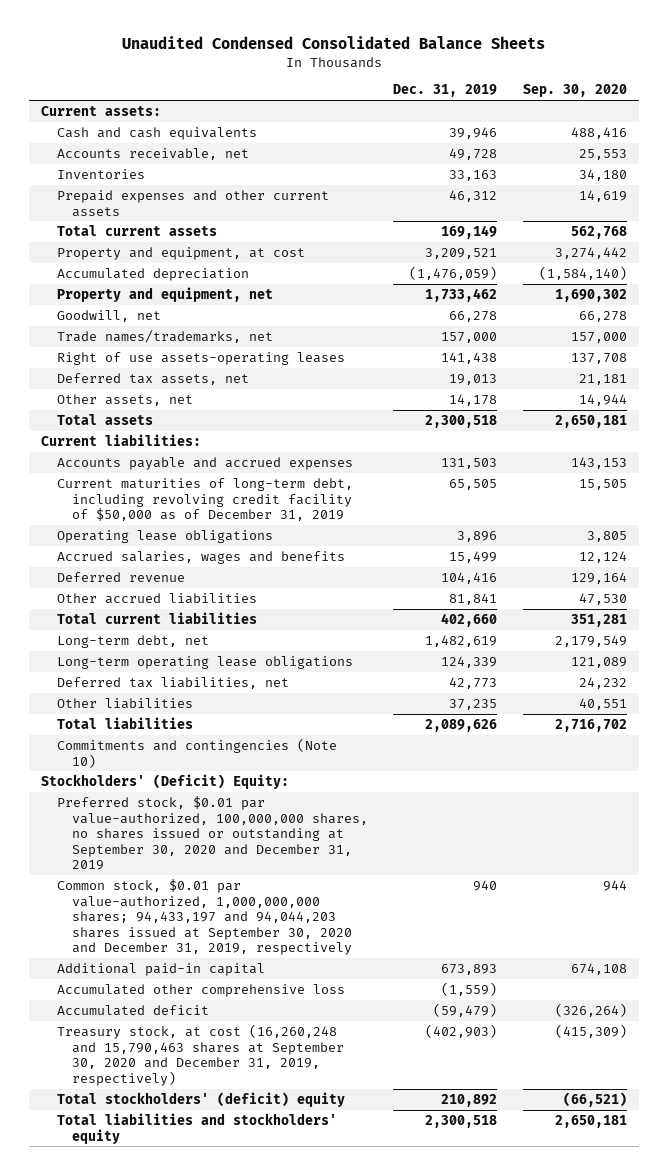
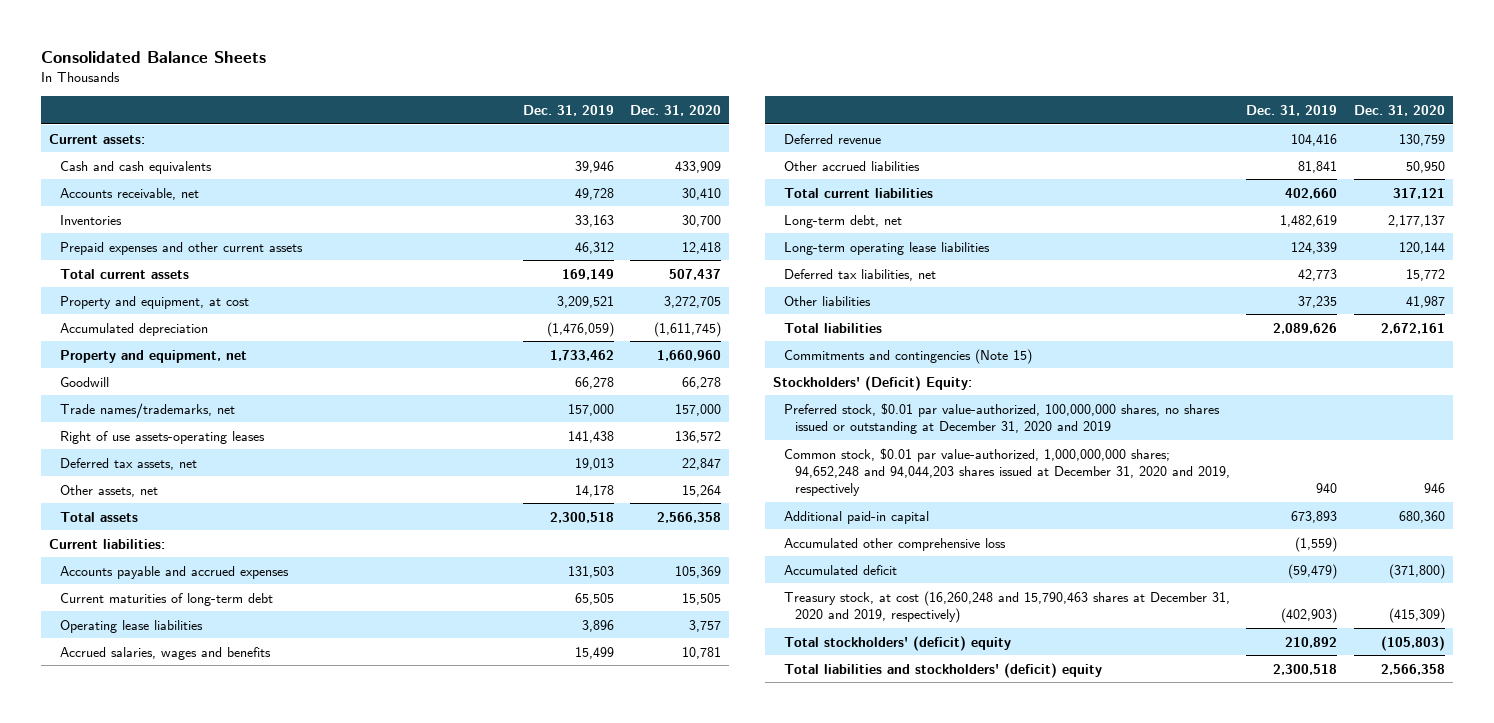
- Unaudited Condensed Consolidated Balance Sheets
+ Consolidated Balance Sheets
- | Dec. 31, 2019 | Sep. 30, 2020
+ | Dec. 31, 2019 | Dec. 31, 2020
- Goodwill, net | 66,278 | 66,278
+ Goodwill | 66,278 | 66,278
- Current maturities of long-term debt, including revolving credit facility of $50,000 as of December 31, 2019 | 65,505 | 15,505
- Operating lease obligations | 3,896 | 3,805
+ Current maturities of long-term debt | 65,505 | 15,505
+ Operating lease liabilities | 3,896 | 3,757
- Long-term operating lease obligations | 124,339 | 121,089
+ Long-term operating lease liabilities | 124,339 | 120,144
- Commitments and contingencies (Note 10)
+ Commitments and contingencies (Note 15)
- Preferred stock, $0.01 par value-authorized, 100,000,000 shares, no shares issued or outstanding at September 30, 2020 and December 31, 2019
- Common stock, $0.01 par value-authorized, 1,000,000,000 shares; 94,433,197 and 94,044,203 shares issued at September 30, 2020 and December 31, 2019, respectively | 940 | 944
+ Preferred stock, $0.01 par value-authorized, 100,000,000 shares, no shares issued or outstanding at December 31, 2020 and 2019
+ Common stock, $0.01 par value-authorized, 1,000,000,000 shares; 94,652,248 and 94,044,203 shares issued at December 31, 2020 and 2019, respectively | 940 | 946
- Treasury stock, at cost (16,260,248 and 15,790,463 shares at September 30, 2020 and December 31, 2019, respectively) | (402,903) | (415,309)
+ Treasury stock, at cost (16,260,248 and 15,790,463 shares at December 31, 2020 and 2019, respectively) | (402,903) | (415,309)
- Total liabilities and stockholders' equity | 2,300,518 | 2,650,181
+ Total liabilities and stockholders' (deficit) equity | 2,300,518 | 2,566,358

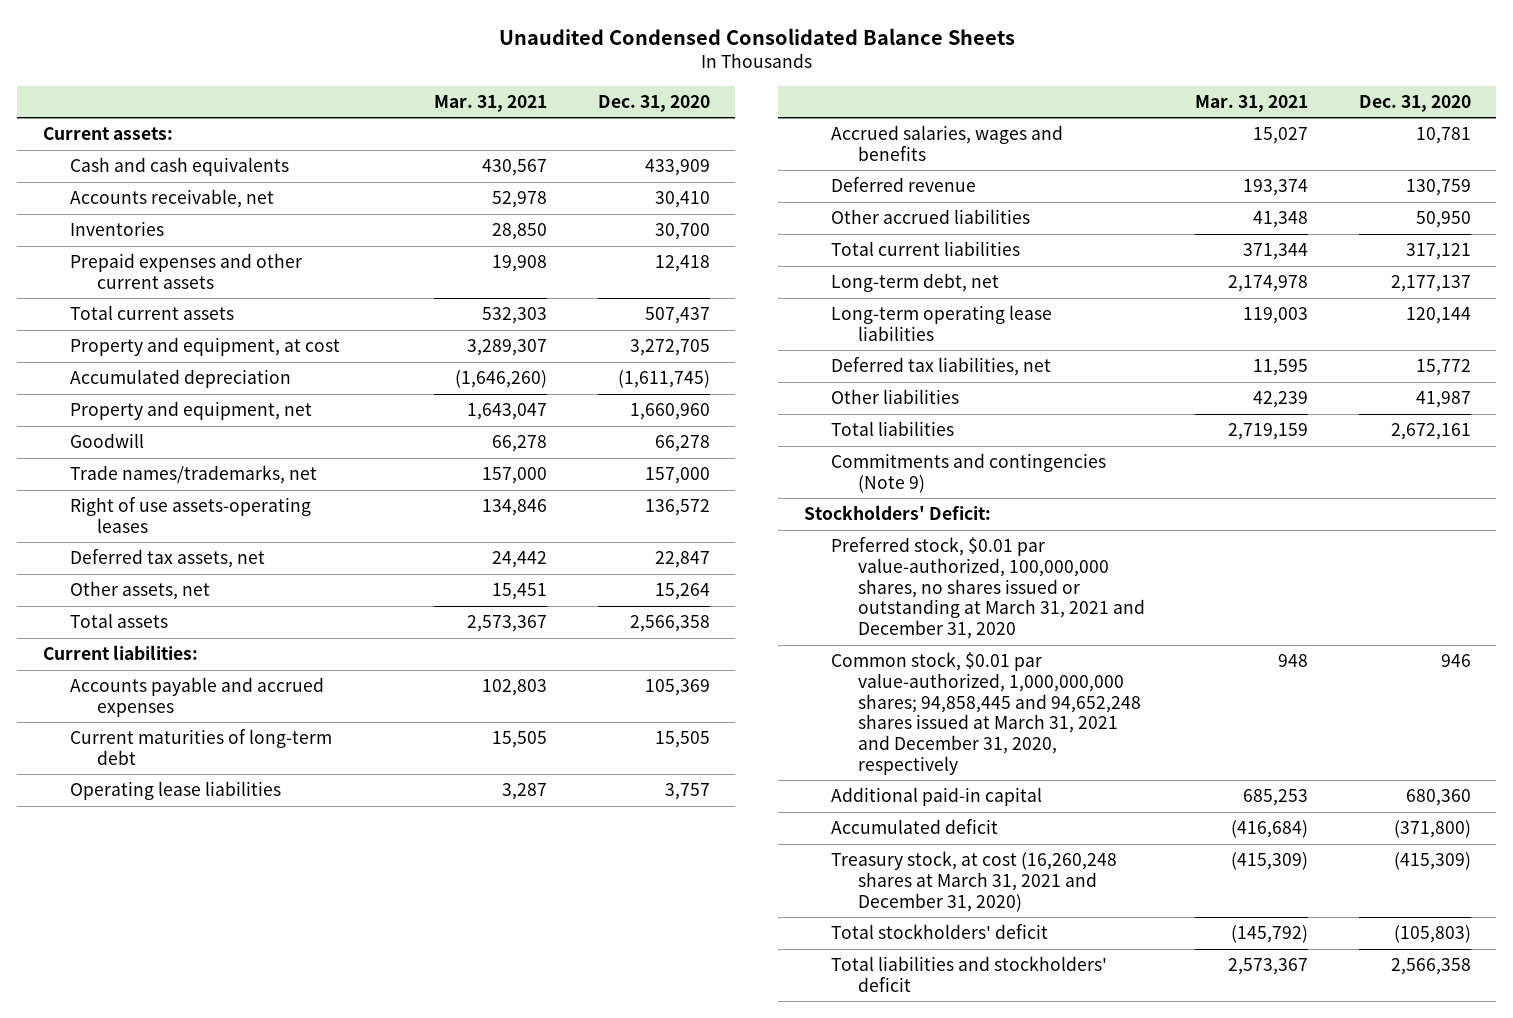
- Consolidated Balance Sheets
+ Unaudited Condensed Consolidated Balance Sheets
- | Dec. 31, 2019 | Dec. 31, 2020
+ | Mar. 31, 2021 | Dec. 31, 2020
- Commitments and contingencies (Note 15)
- Stockholders' (Deficit) Equity:
- Preferred stock, $0.01 par value-authorized, 100,000,000 shares, no shares issued or outstanding at December 31, 2020 and 2019
- Common stock, $0.01 par value-authorized, 1,000,000,000 shares; 94,652,248 and 94,044,203 shares issued at December 31, 2020 and 2019, respectively | 940 | 946
+ Commitments and contingencies (Note 9)
+ Stockholders' Deficit:
+ Preferred stock, $0.01 par value-authorized, 100,000,000 shares, no shares issued or outstanding at March 31, 2021 and December 31, 2020
+ Common stock, $0.01 par value-authorized, 1,000,000,000 shares; 94,858,445 and 94,652,248 shares issued at March 31, 2021 and December 31, 2020, respectively | 948 | 946
- Accumulated other comprehensive loss | (1,559) |
- Treasury stock, at cost (16,260,248 and 15,790,463 shares at December 31, 2020 and 2019, respectively) | (402,903) | (415,309)
- Total stockholders' (deficit) equity | 210,892 | (105,803)
- Total liabilities and stockholders' (deficit) equity | 2,300,518 | 2,566,358
+ Treasury stock, at cost (16,260,248 shares at March 31, 2021 and December 31, 2020) | (415,309) | (415,309)
+ Total stockholders' deficit | (145,792) | (105,803)
+ Total liabilities and stockholders' deficit | 2,573,367 | 2,566,358

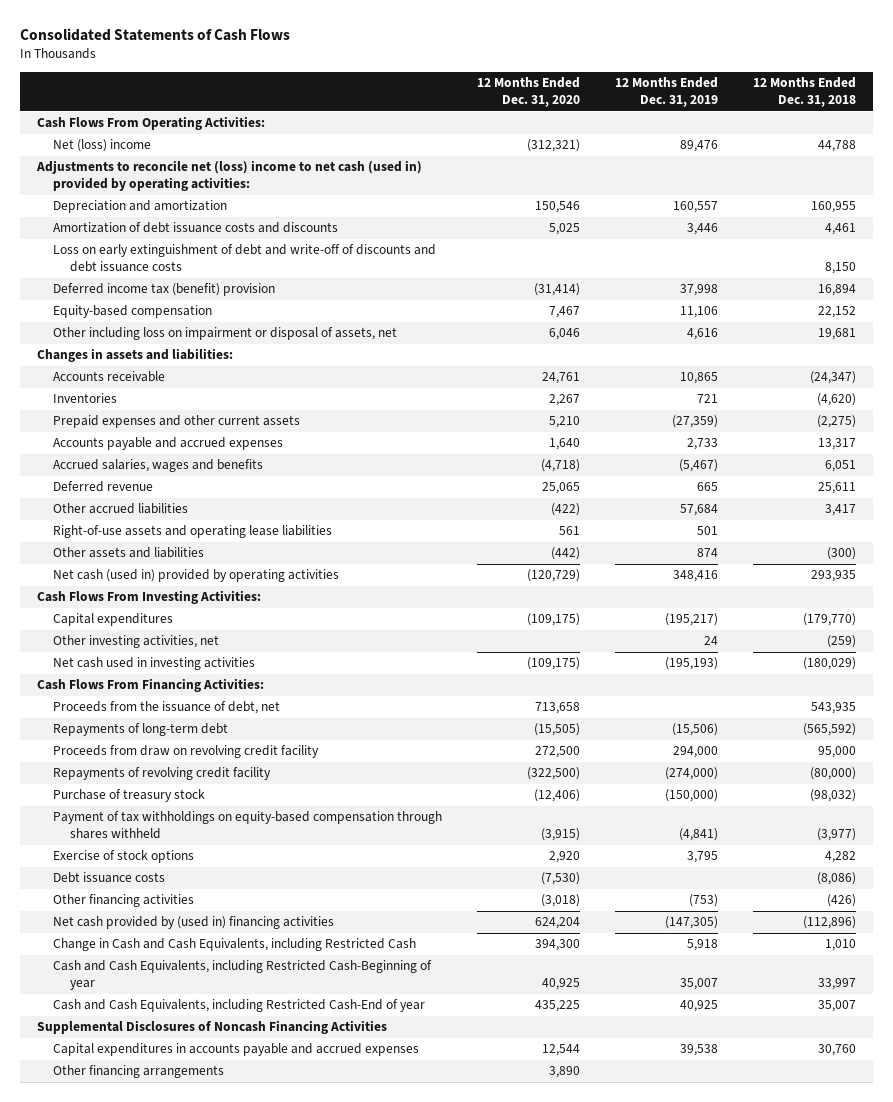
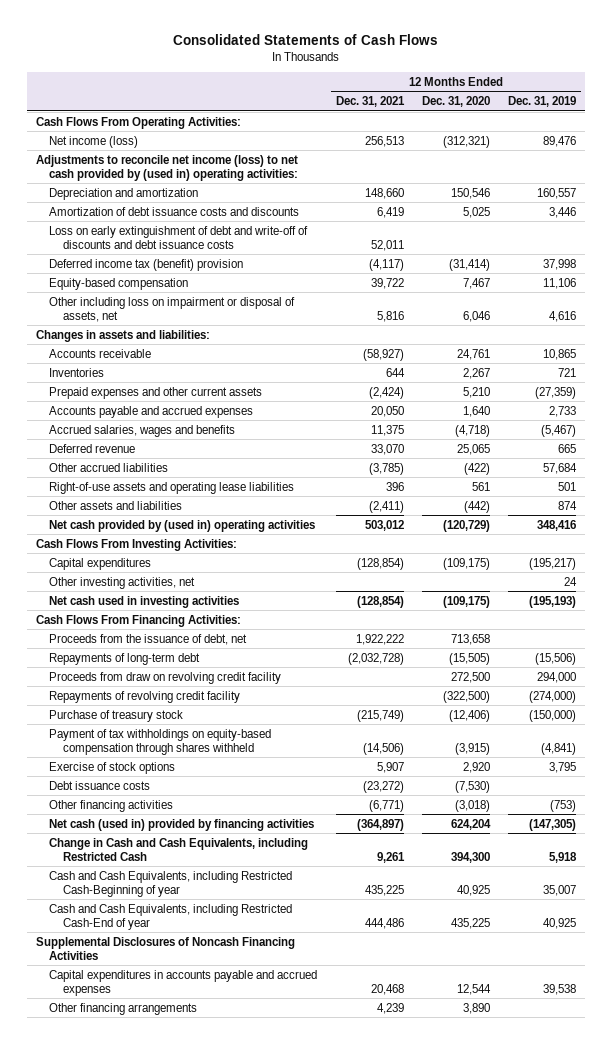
- | 12 Months Ended Dec. 31, 2020 | 12 Months Ended Dec. 31, 2019 | 12 Months Ended Dec. 31, 2018
+ | 12 Months Ended Dec. 31, 2021 | 12 Months Ended Dec. 31, 2020 | 12 Months Ended Dec. 31, 2019
- Net (loss) income | (312,321) | 89,476 | 44,788
- Adjustments to reconcile net (loss) income to net cash (used in) provided by operating activities:
+ Net income (loss) | 256,513 | (312,321) | 89,476
+ Adjustments to reconcile net income (loss) to net cash provided by (used in) operating activities:
- Net cash (used in) provided by operating activities | (120,729) | 348,416 | 293,935
+ Net cash provided by (used in) operating activities | 503,012 | (120,729) | 348,416
- Net cash provided by (used in) financing activities | 624,204 | (147,305) | (112,896)
+ Net cash (used in) provided by financing activities | (364,897) | 624,204 | (147,305)

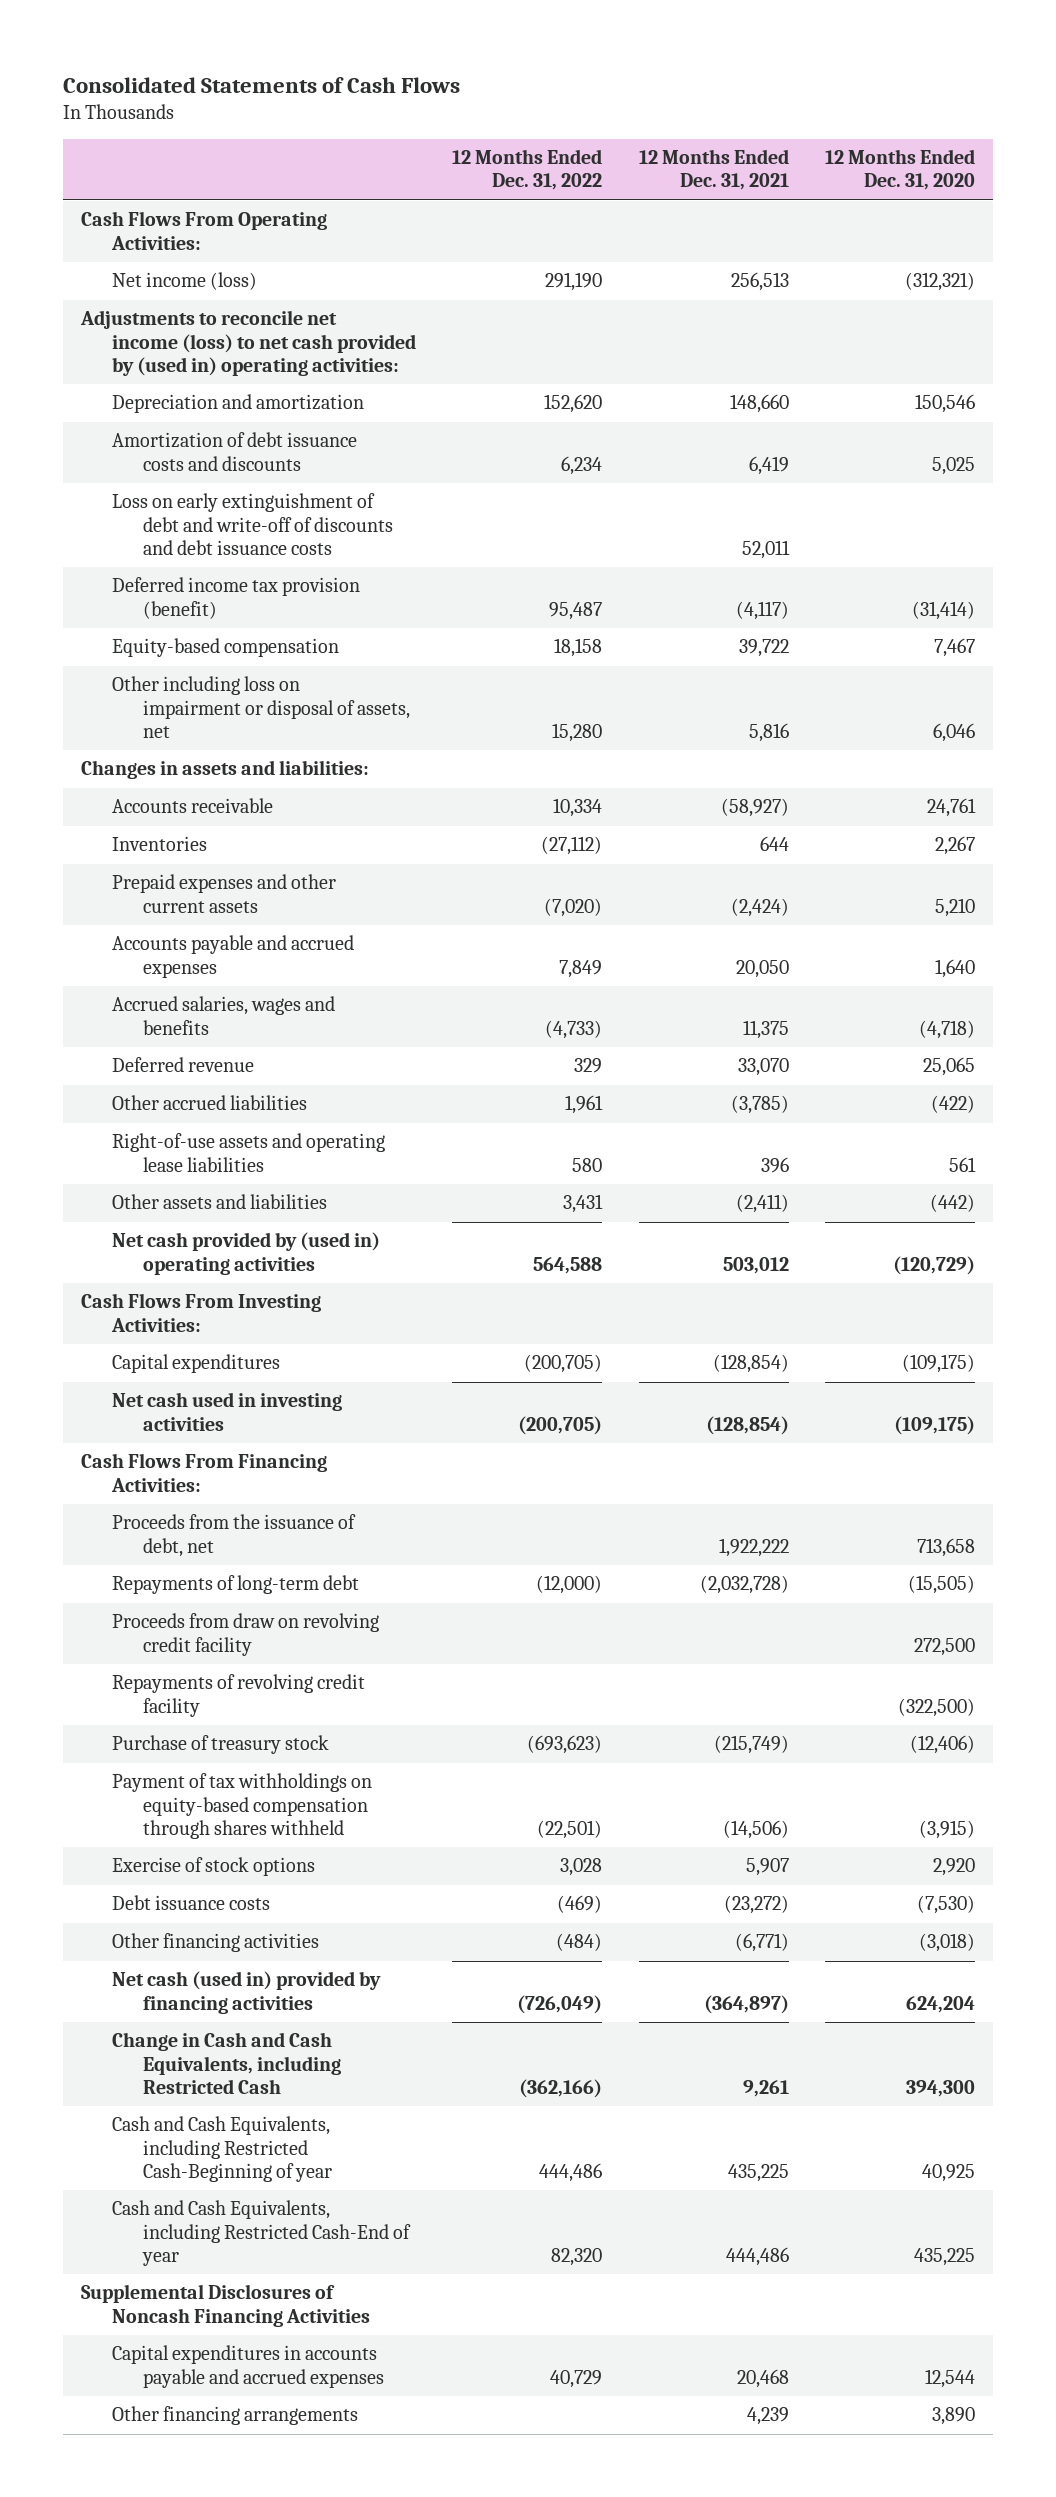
- | 12 Months Ended Dec. 31, 2021 | 12 Months Ended Dec. 31, 2020 | 12 Months Ended Dec. 31, 2019
+ | 12 Months Ended Dec. 31, 2022 | 12 Months Ended Dec. 31, 2021 | 12 Months Ended Dec. 31, 2020
- Deferred income tax (benefit) provision | (4,117) | (31,414) | 37,998
+ Deferred income tax provision (benefit) | 95,487 | (4,117) | (31,414)
- Other investing activities, net | | | 24

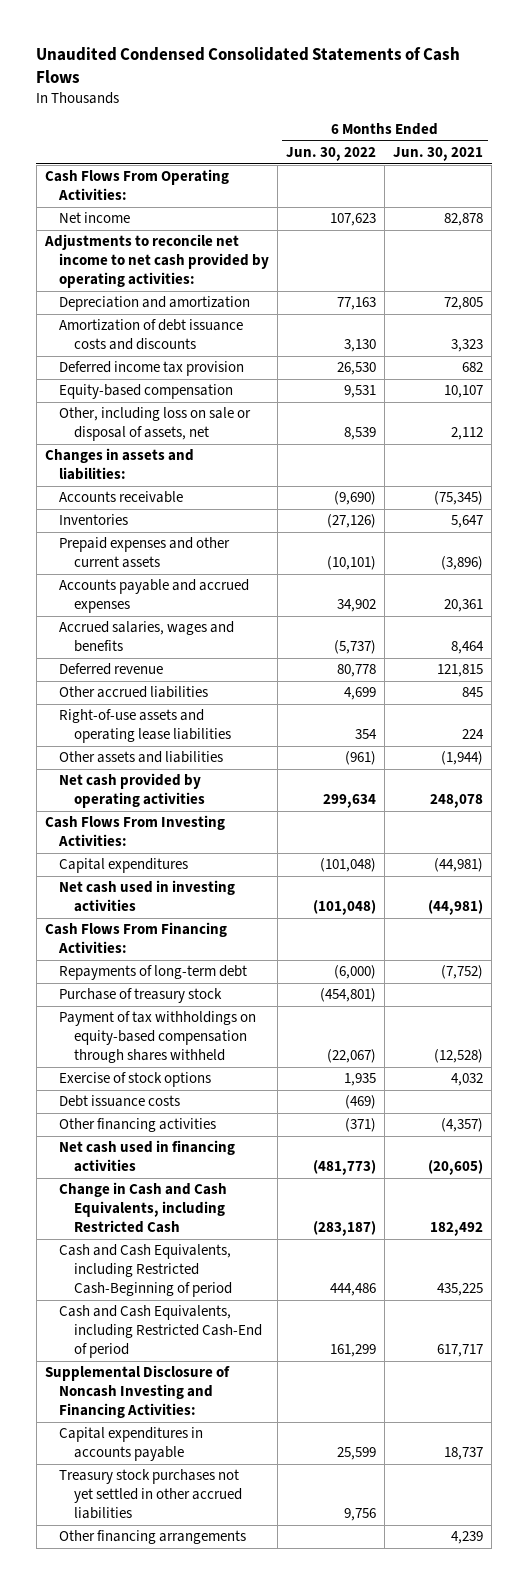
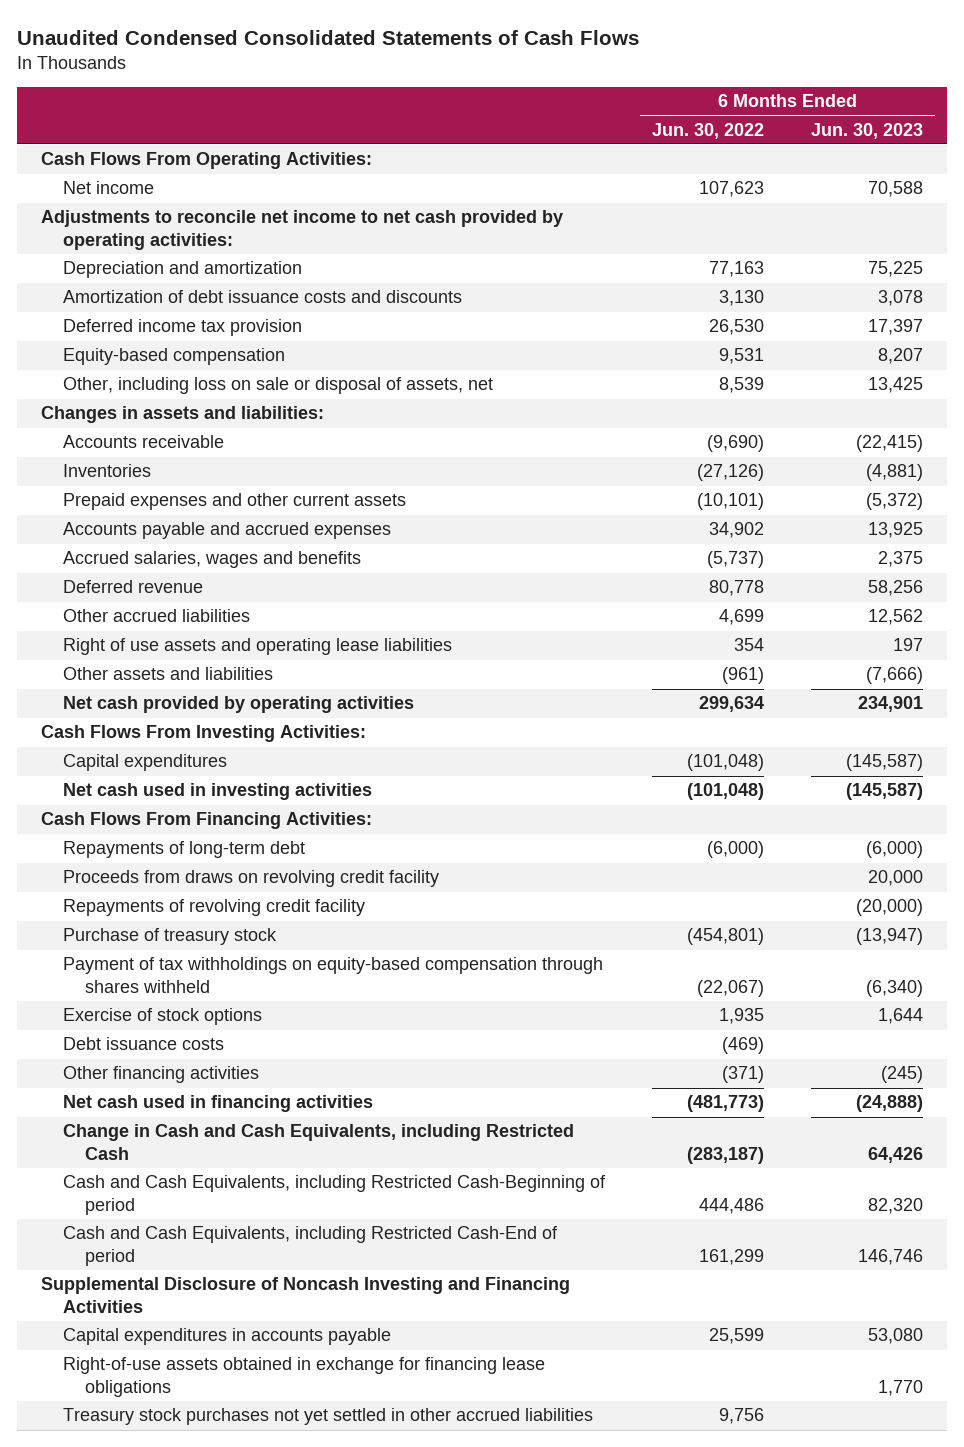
- | 6 Months Ended Jun. 30, 2022 | 6 Months Ended Jun. 30, 2021
+ | 6 Months Ended Jun. 30, 2022 | 6 Months Ended Jun. 30, 2023
- Right-of-use assets and operating lease liabilities | 354 | 224
+ Right of use assets and operating lease liabilities | 354 | 197
+ Proceeds from draws on revolving credit facility | | 20,000
+ Repayments of revolving credit facility | | (20,000)
- Supplemental Disclosure of Noncash Investing and Financing Activities:
+ Supplemental Disclosure of Noncash Investing and Financing Activities
+ Right-of-use assets obtained in exchange for financing lease obligations | | 1,770
- Other financing arrangements | | 4,239

